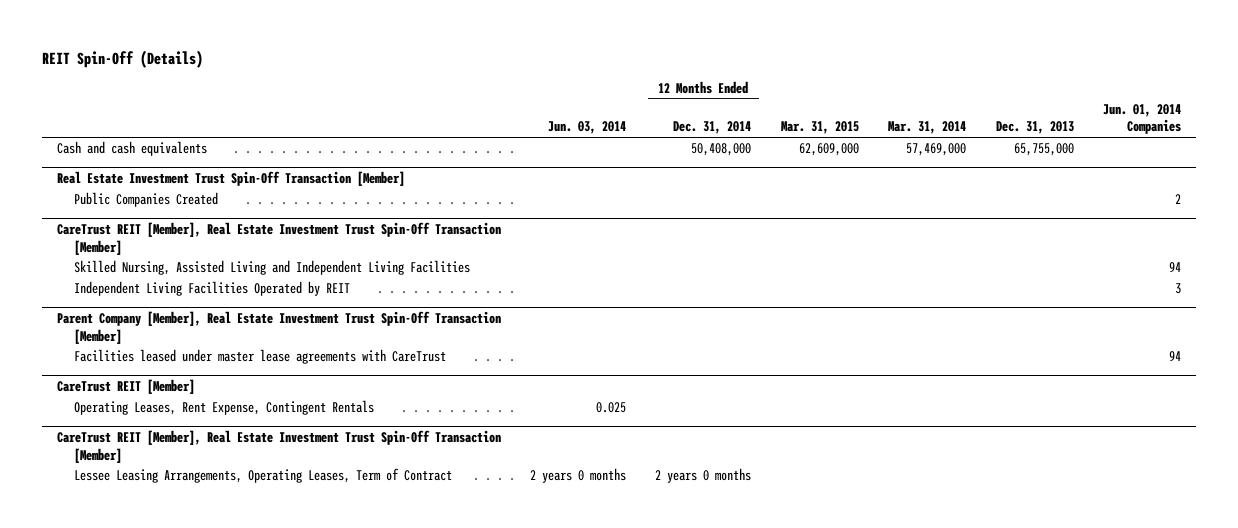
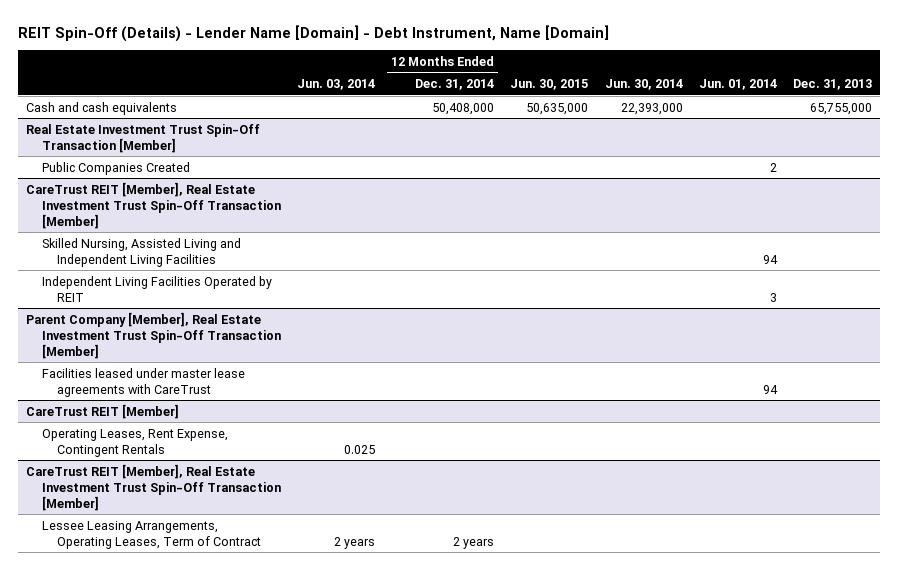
- REIT Spin-Off (Details)
+ REIT Spin-Off (Details) - Lender Name [Domain] - Debt Instrument, Name [Domain]
- | Jun. 03, 2014 | 12 Months Ended Dec. 31, 2014 | Mar. 31, 2015 | Mar. 31, 2014 | Dec. 31, 2013 | Jun. 01, 2014 Companies
+ | Jun. 03, 2014 | 12 Months Ended Dec. 31, 2014 | Jun. 30, 2015 | Jun. 30, 2014 | Jun. 01, 2014 | Dec. 31, 2013
@ CareTrust REIT [Member], Real Estate Investment Trust Spin-Off Transaction [Member]
- Lessee Leasing Arrangements, Operating Leases, Term of Contract | 2 years 0 months | 2 years 0 months | | | |
+ Lessee Leasing Arrangements, Operating Leases, Term of Contract | 2 years | 2 years | | | |

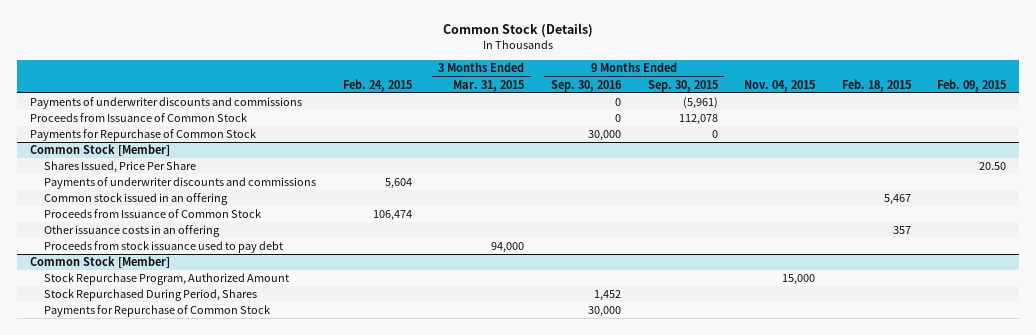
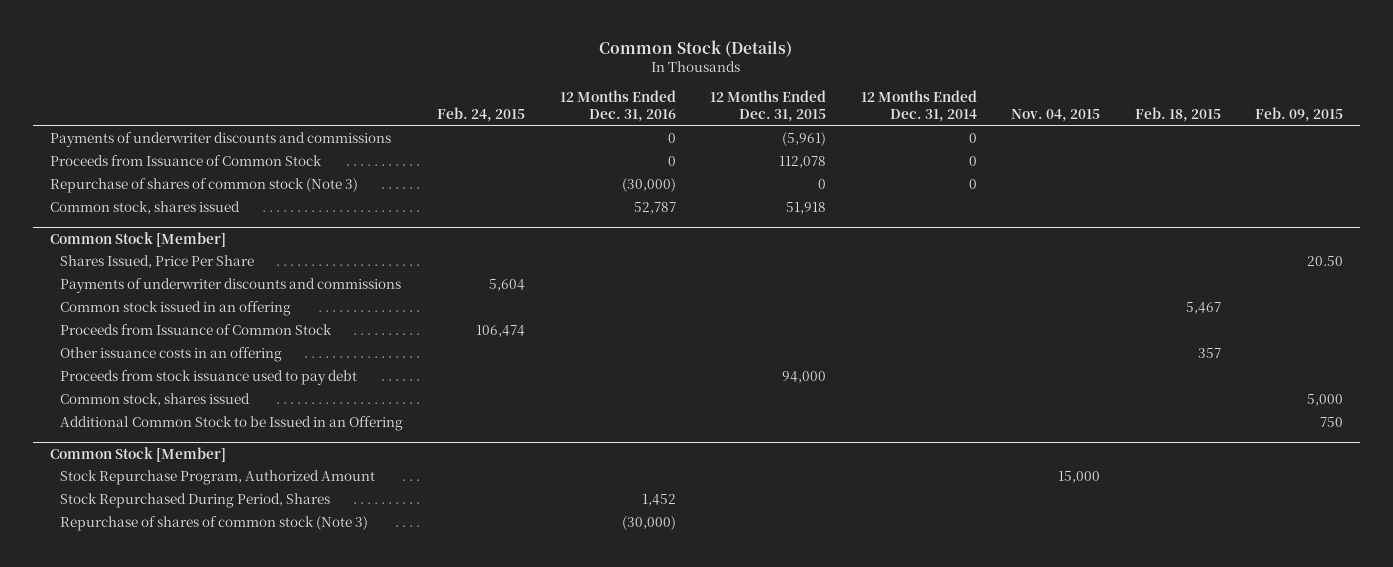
- | Feb. 24, 2015 | 3 Months Ended Mar. 31, 2015 | 9 Months Ended Sep. 30, 2016 | 9 Months Ended Sep. 30, 2015 | Nov. 04, 2015 | Feb. 18, 2015 | Feb. 09, 2015
+ | Feb. 24, 2015 | 12 Months Ended Dec. 31, 2016 | 12 Months Ended Dec. 31, 2015 | 12 Months Ended Dec. 31, 2014 | Nov. 04, 2015 | Feb. 18, 2015 | Feb. 09, 2015
- Payments for Repurchase of Common Stock | | | 30,000 | 0 | | |
+ Repurchase of shares of common stock (Note 3) | | (30,000) | 0 | 0 | | |
+ Common stock, shares issued | | 52,787 | 51,918 | | | |
@ Common Stock [Member]
+ Common stock, shares issued | | | | | | | 5,000
+ Additional Common Stock to be Issued in an Offering | | | | | | | 750
- Payments for Repurchase of Common Stock | | | 30,000 | | | |
+ Repurchase of shares of common stock (Note 3) | | (30,000) | | | | |

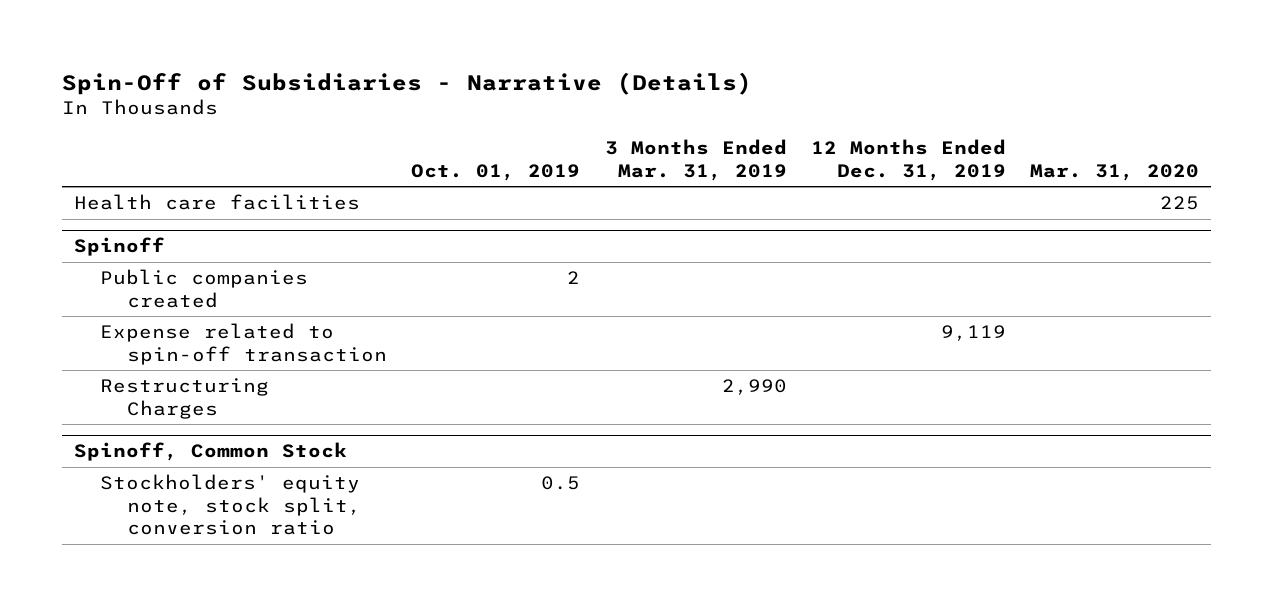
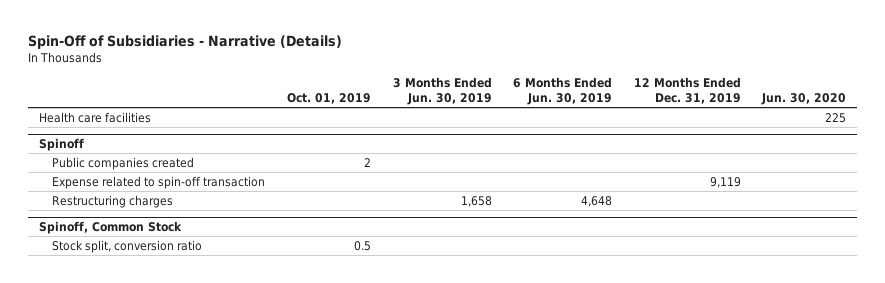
- | Oct. 01, 2019 | 3 Months Ended Mar. 31, 2019 | 12 Months Ended Dec. 31, 2019 | Mar. 31, 2020
+ | Oct. 01, 2019 | 3 Months Ended Jun. 30, 2019 | 6 Months Ended Jun. 30, 2019 | 12 Months Ended Dec. 31, 2019 | Jun. 30, 2020
@ Spinoff
- Restructuring Charges | | 2,990 | |
+ Restructuring charges | | 1,658 | 4,648 | |
@ Spinoff, Common Stock
- Stockholders' equity note, stock split, conversion ratio | 0.5 | | |
+ Stock split, conversion ratio | 0.5 | | | |

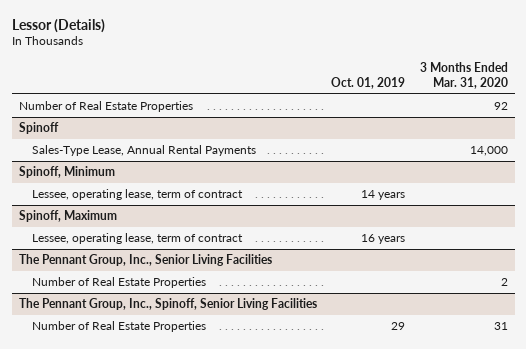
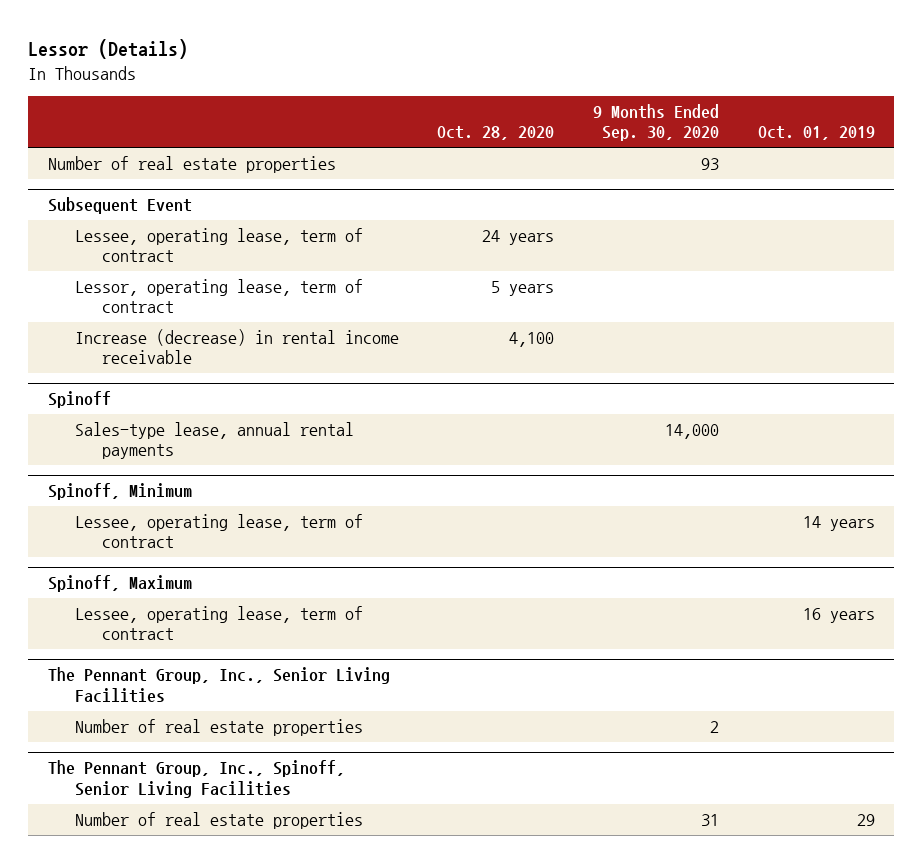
- | Oct. 01, 2019 | 3 Months Ended Mar. 31, 2020
+ | Oct. 28, 2020 | 9 Months Ended Sep. 30, 2020 | Oct. 01, 2019
- Number of Real Estate Properties | | 92
+ Number of real estate properties | | 93 |
+ Subsequent Event
+ Lessee, operating lease, term of contract | 24 years | |
+ Lessor, operating lease, term of contract | 5 years | |
+ Increase (decrease) in rental income receivable | 4,100 | |
@ Spinoff
- Sales-Type Lease, Annual Rental Payments | | 14,000
+ Sales-type lease, annual rental payments | | 14,000 |
@ The Pennant Group, Inc., Senior Living Facilities
- Number of Real Estate Properties | | 2
+ Number of real estate properties | | 2 |
@ The Pennant Group, Inc., Spinoff, Senior Living Facilities
- Number of Real Estate Properties | 29 | 31
+ Number of real estate properties | | 31 | 29

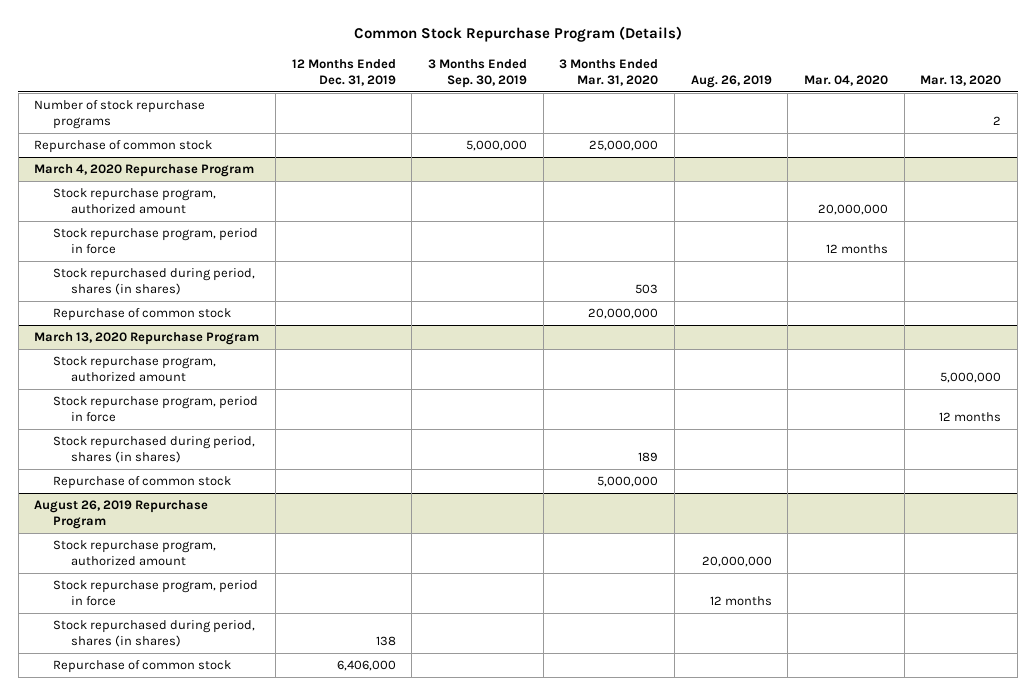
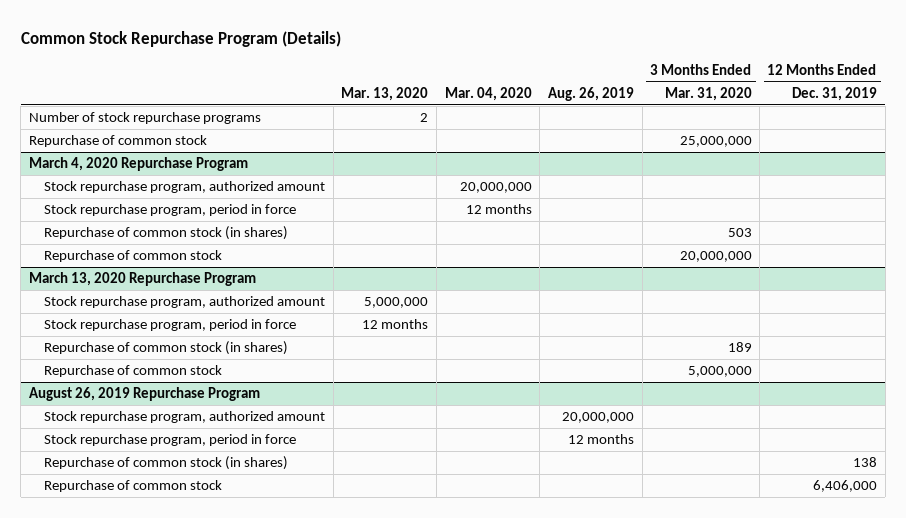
- | 12 Months Ended Dec. 31, 2019 | 3 Months Ended Sep. 30, 2019 | 3 Months Ended Mar. 31, 2020 | Aug. 26, 2019 | Mar. 04, 2020 | Mar. 13, 2020
+ | Mar. 13, 2020 | Mar. 04, 2020 | Aug. 26, 2019 | 3 Months Ended Mar. 31, 2020 | 12 Months Ended Dec. 31, 2019
@ March 4, 2020 Repurchase Program
- Stock repurchased during period, shares (in shares) | | | 503 | | |
+ Repurchase of common stock (in shares) | | | | 503 |
@ March 13, 2020 Repurchase Program
- Stock repurchased during period, shares (in shares) | | | 189 | | |
+ Repurchase of common stock (in shares) | | | | 189 |
@ August 26, 2019 Repurchase Program
- Stock repurchased during period, shares (in shares) | 138 | | | | |
+ Repurchase of common stock (in shares) | | | | | 138

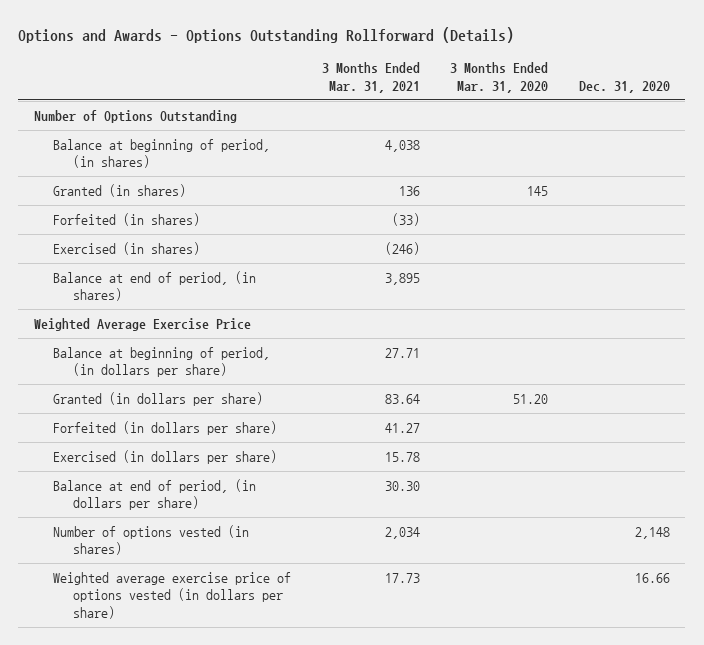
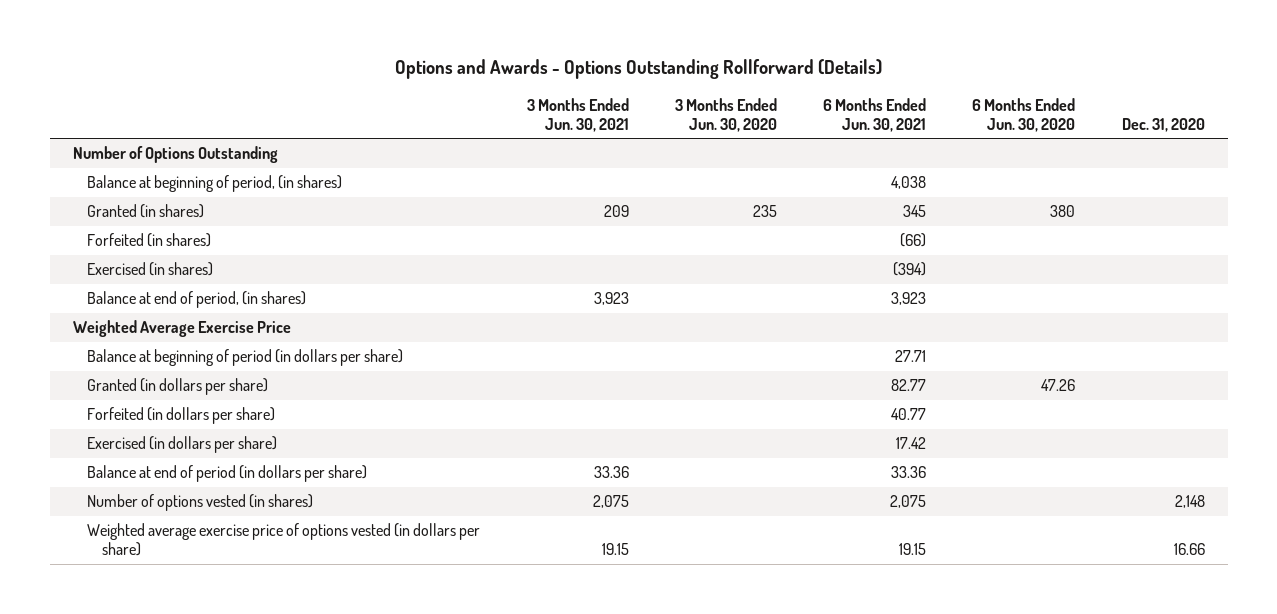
- | 3 Months Ended Mar. 31, 2021 | 3 Months Ended Mar. 31, 2020 | Dec. 31, 2020
+ | 3 Months Ended Jun. 30, 2021 | 3 Months Ended Jun. 30, 2020 | 6 Months Ended Jun. 30, 2021 | 6 Months Ended Jun. 30, 2020 | Dec. 31, 2020
- Balance at beginning of period, (in dollars per share) | 27.71 | |
+ Balance at beginning of period (in dollars per share) | | | 27.71 | |
- Balance at end of period, (in dollars per share) | 30.30 | |
+ Balance at end of period (in dollars per share) | 33.36 | | 33.36 | |

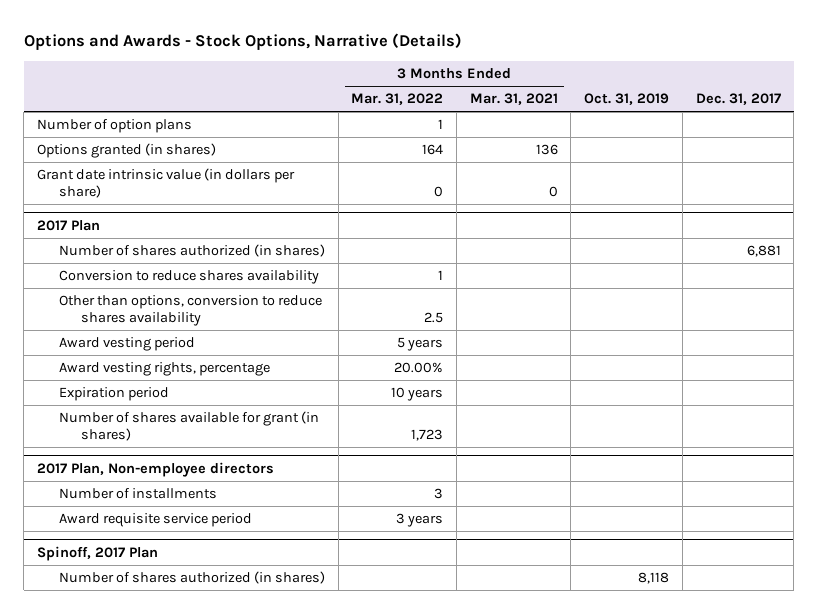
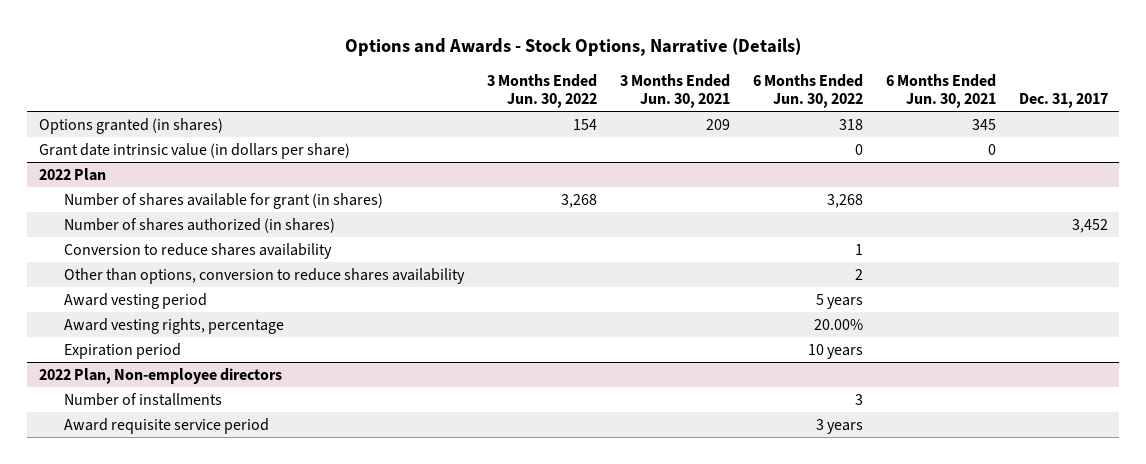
- | 3 Months Ended Mar. 31, 2022 | 3 Months Ended Mar. 31, 2021 | Oct. 31, 2019 | Dec. 31, 2017
+ | 3 Months Ended Jun. 30, 2022 | 3 Months Ended Jun. 30, 2021 | 6 Months Ended Jun. 30, 2022 | 6 Months Ended Jun. 30, 2021 | Dec. 31, 2017
- Number of option plans | 1 | | |
- 2017 Plan
- Number of shares authorized (in shares) | | | | 6,881
- Conversion to reduce shares availability | 1 | | |
- Other than options, conversion to reduce shares availability | 2.5 | | |
- Award vesting period | 5 years | | |
- Award vesting rights, percentage | 20.00% | | |
- Expiration period | 10 years | | |
- Number of shares available for grant (in shares) | 1,723 | | |
- 2017 Plan, Non-employee directors
+ 2022 Plan
+ Number of shares available for grant (in shares) | 3,268 | | 3,268 | |
+ Number of shares authorized (in shares) | | | | | 3,452
+ Conversion to reduce shares availability | | | 1 | |
+ Other than options, conversion to reduce shares availability | | | 2 | |
+ Award vesting period | | | 5 years | |
+ Award vesting rights, percentage | | | 20.00% | |
+ Expiration period | | | 10 years | |
+ 2022 Plan, Non-employee directors
- Spinoff, 2017 Plan
- Number of shares authorized (in shares) | | | 8,118 |

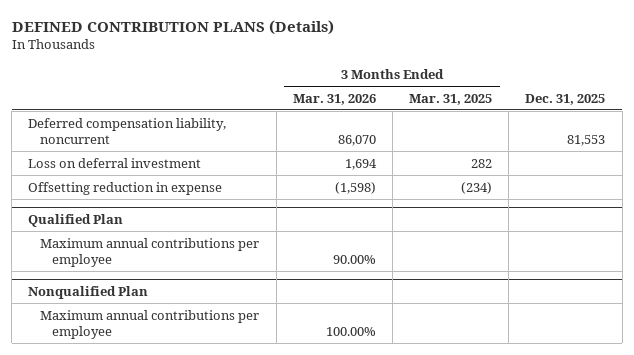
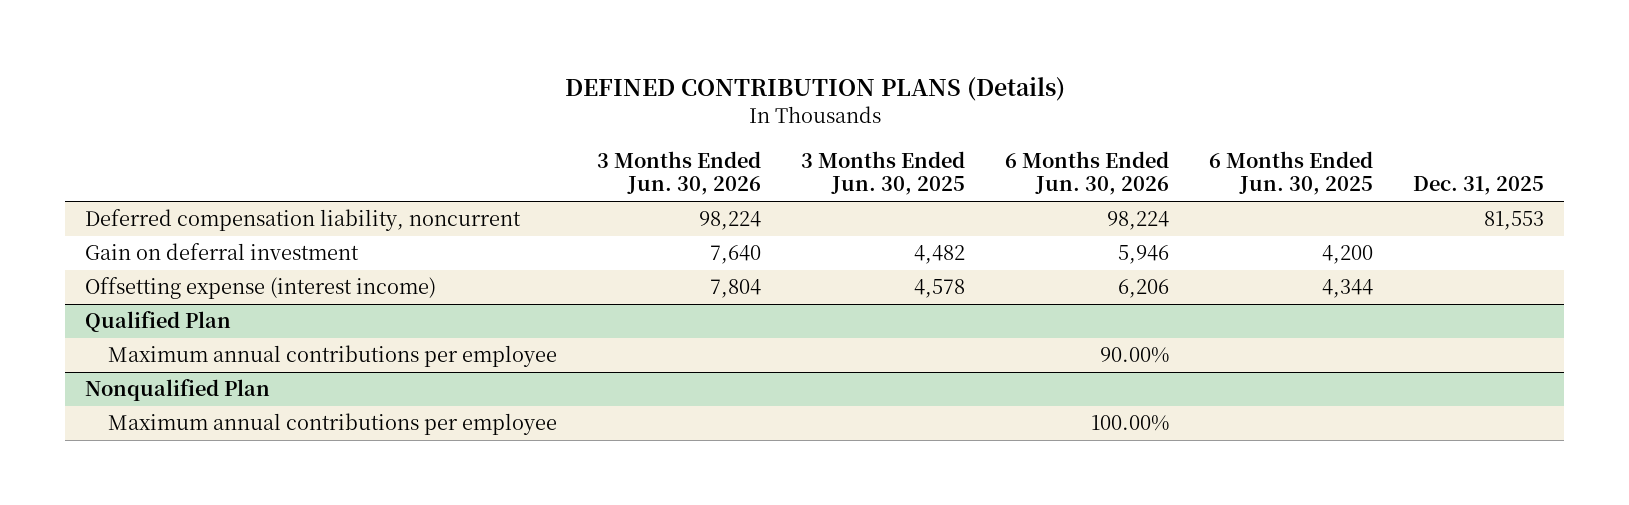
- | 3 Months Ended Mar. 31, 2026 | 3 Months Ended Mar. 31, 2025 | Dec. 31, 2025
+ | 3 Months Ended Jun. 30, 2026 | 3 Months Ended Jun. 30, 2025 | 6 Months Ended Jun. 30, 2026 | 6 Months Ended Jun. 30, 2025 | Dec. 31, 2025
- Loss on deferral investment | 1,694 | 282 |
- Offsetting reduction in expense | (1,598) | (234) |
+ Gain on deferral investment | 7,640 | 4,482 | 5,946 | 4,200 |
+ Offsetting expense (interest income) | 7,804 | 4,578 | 6,206 | 4,344 |

